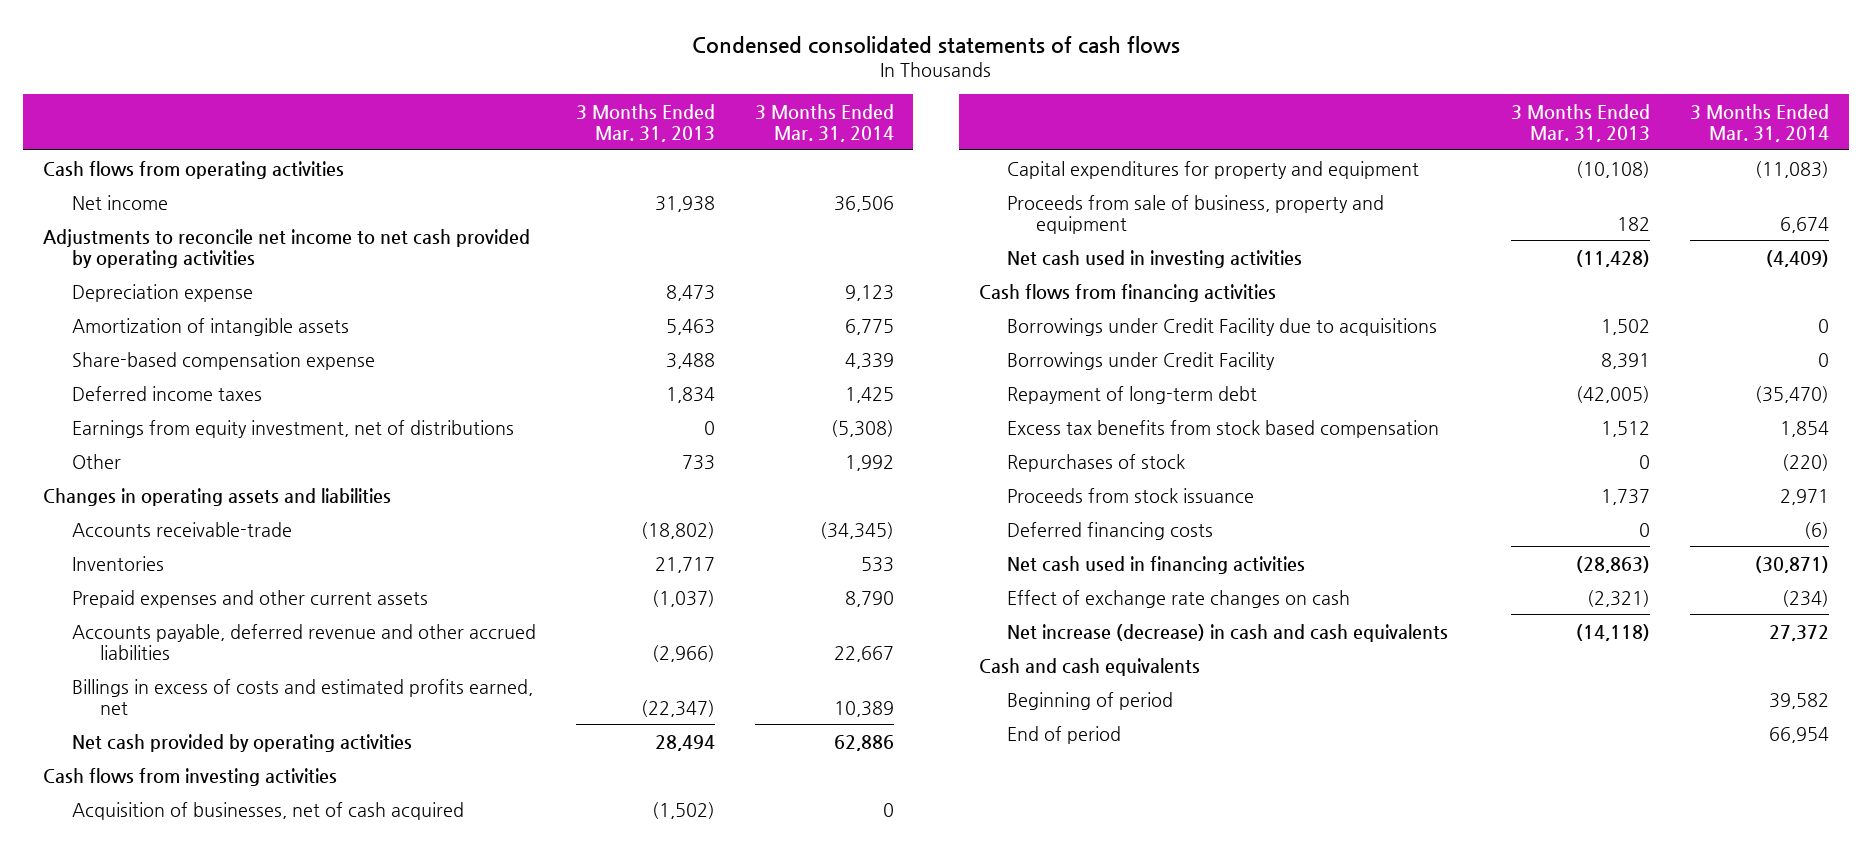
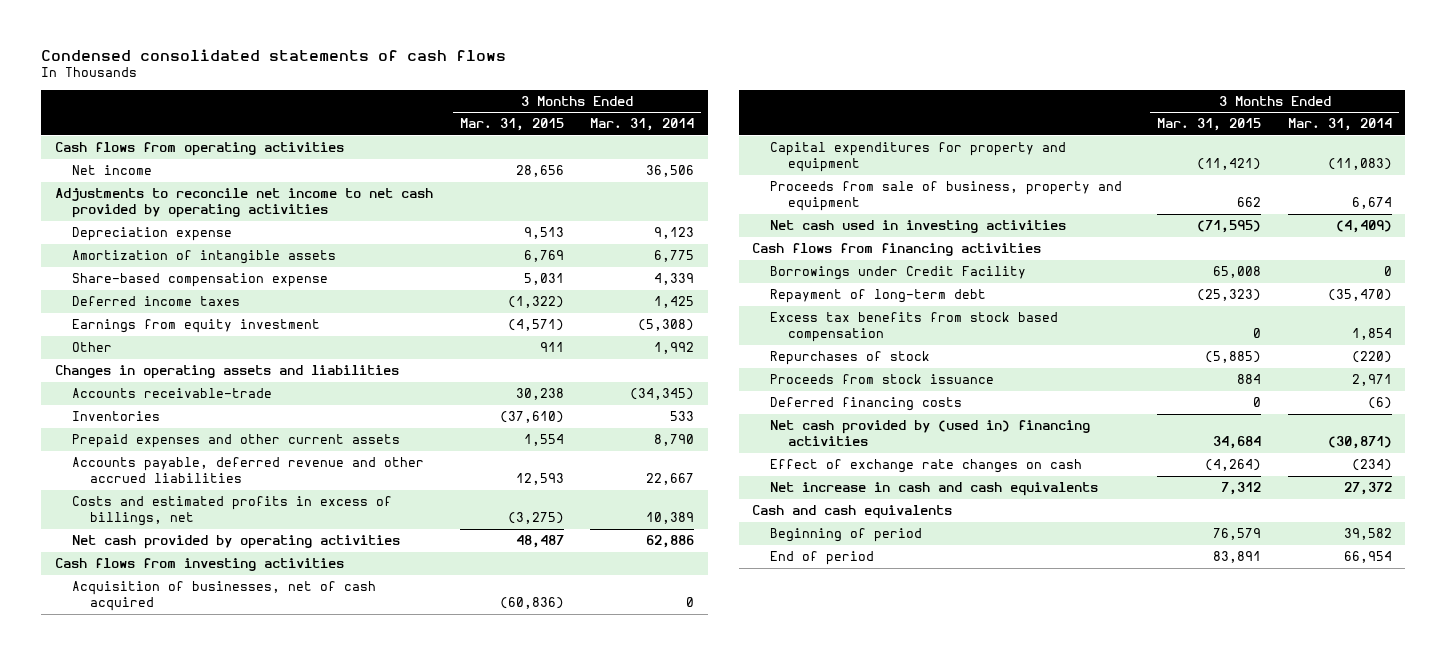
- | 3 Months Ended Mar. 31, 2013 | 3 Months Ended Mar. 31, 2014
+ | 3 Months Ended Mar. 31, 2015 | 3 Months Ended Mar. 31, 2014
- Earnings from equity investment, net of distributions | 0 | (5,308)
+ Earnings from equity investment | (4,571) | (5,308)
- Billings in excess of costs and estimated profits earned, net | (22,347) | 10,389
+ Costs and estimated profits in excess of billings, net | (3,275) | 10,389
- Borrowings under Credit Facility due to acquisitions | 1,502 | 0
- Net cash used in financing activities | (28,863) | (30,871)
+ Net cash provided by (used in) financing activities | 34,684 | (30,871)
- Net increase (decrease) in cash and cash equivalents | (14,118) | 27,372
+ Net increase in cash and cash equivalents | 7,312 | 27,372

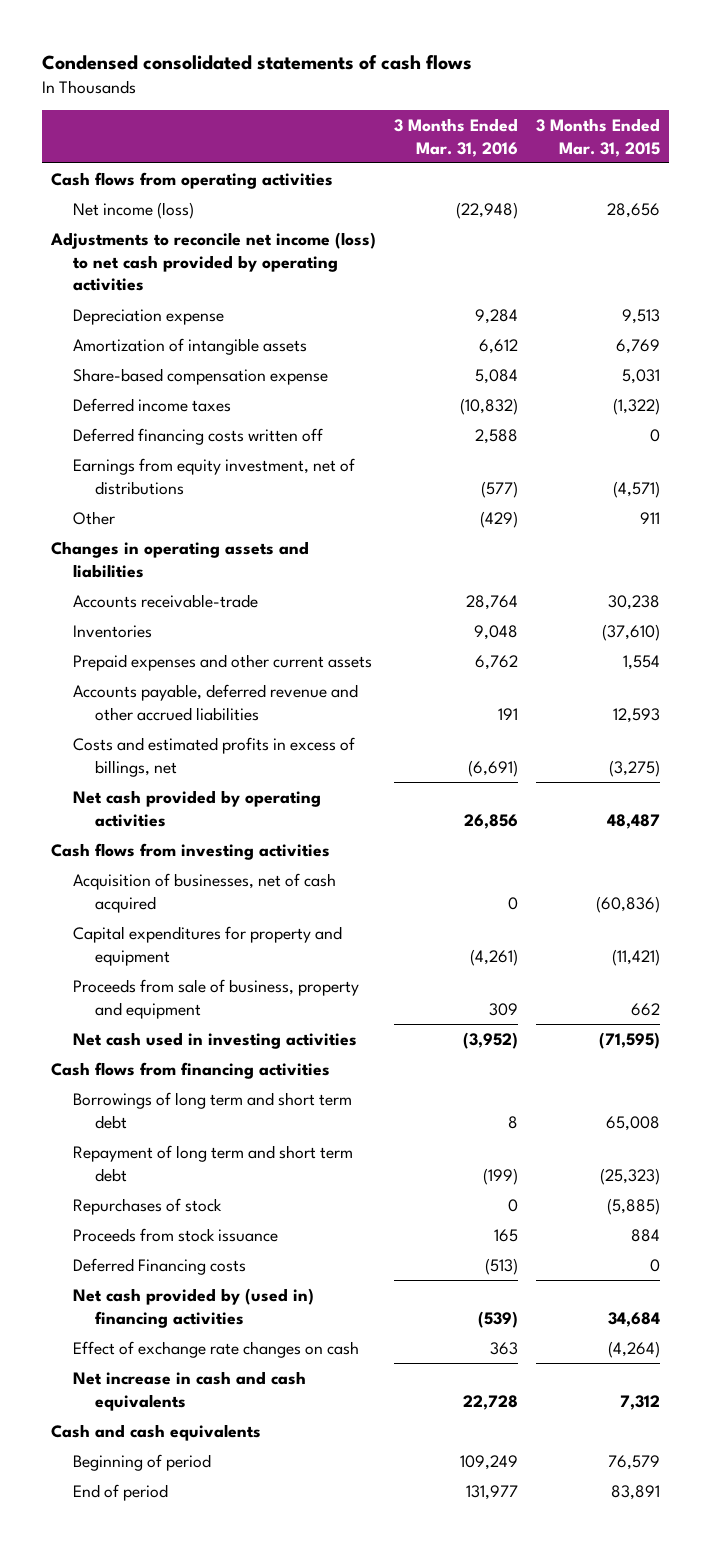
- | 3 Months Ended Mar. 31, 2015 | 3 Months Ended Mar. 31, 2014
+ | 3 Months Ended Mar. 31, 2016 | 3 Months Ended Mar. 31, 2015
- Net income | 28,656 | 36,506
- Adjustments to reconcile net income to net cash provided by operating activities
+ Net income (loss) | (22,948) | 28,656
+ Adjustments to reconcile net income (loss) to net cash provided by operating activities
- Earnings from equity investment | (4,571) | (5,308)
+ Deferred financing costs written off | 2,588 | 0
+ Earnings from equity investment, net of distributions | (577) | (4,571)
- Borrowings under Credit Facility | 65,008 | 0
- Repayment of long-term debt | (25,323) | (35,470)
- Excess tax benefits from stock based compensation | 0 | 1,854
+ Borrowings of long term and short term debt | 8 | 65,008
+ Repayment of long term and short term debt | (199) | (25,323)
- Deferred financing costs | 0 | (6)
+ Deferred Financing costs | (513) | 0

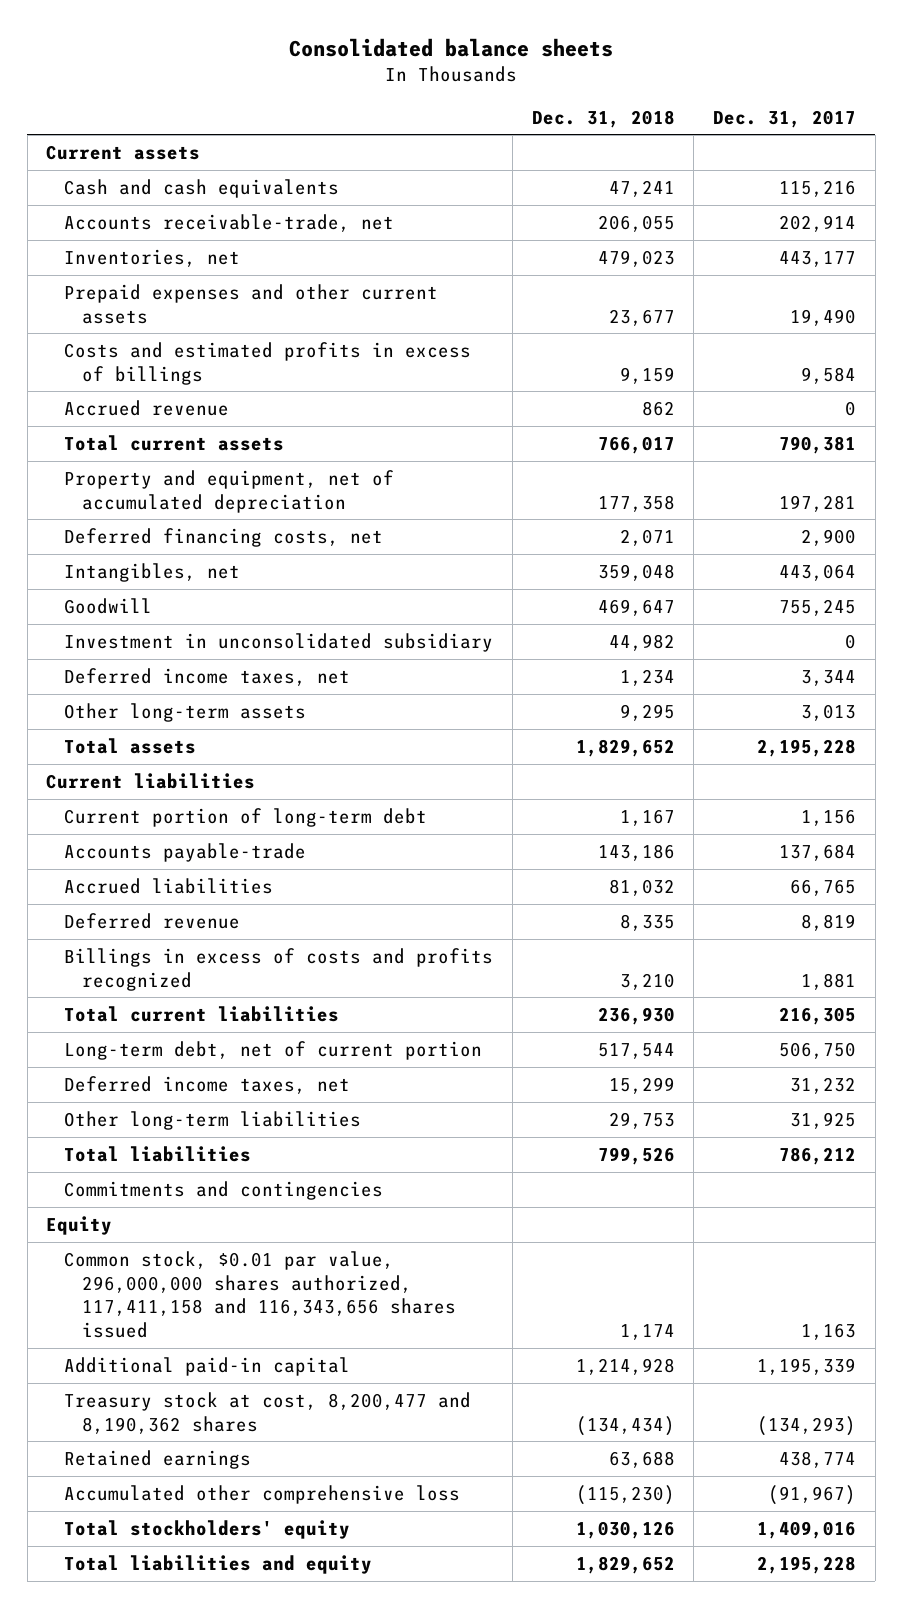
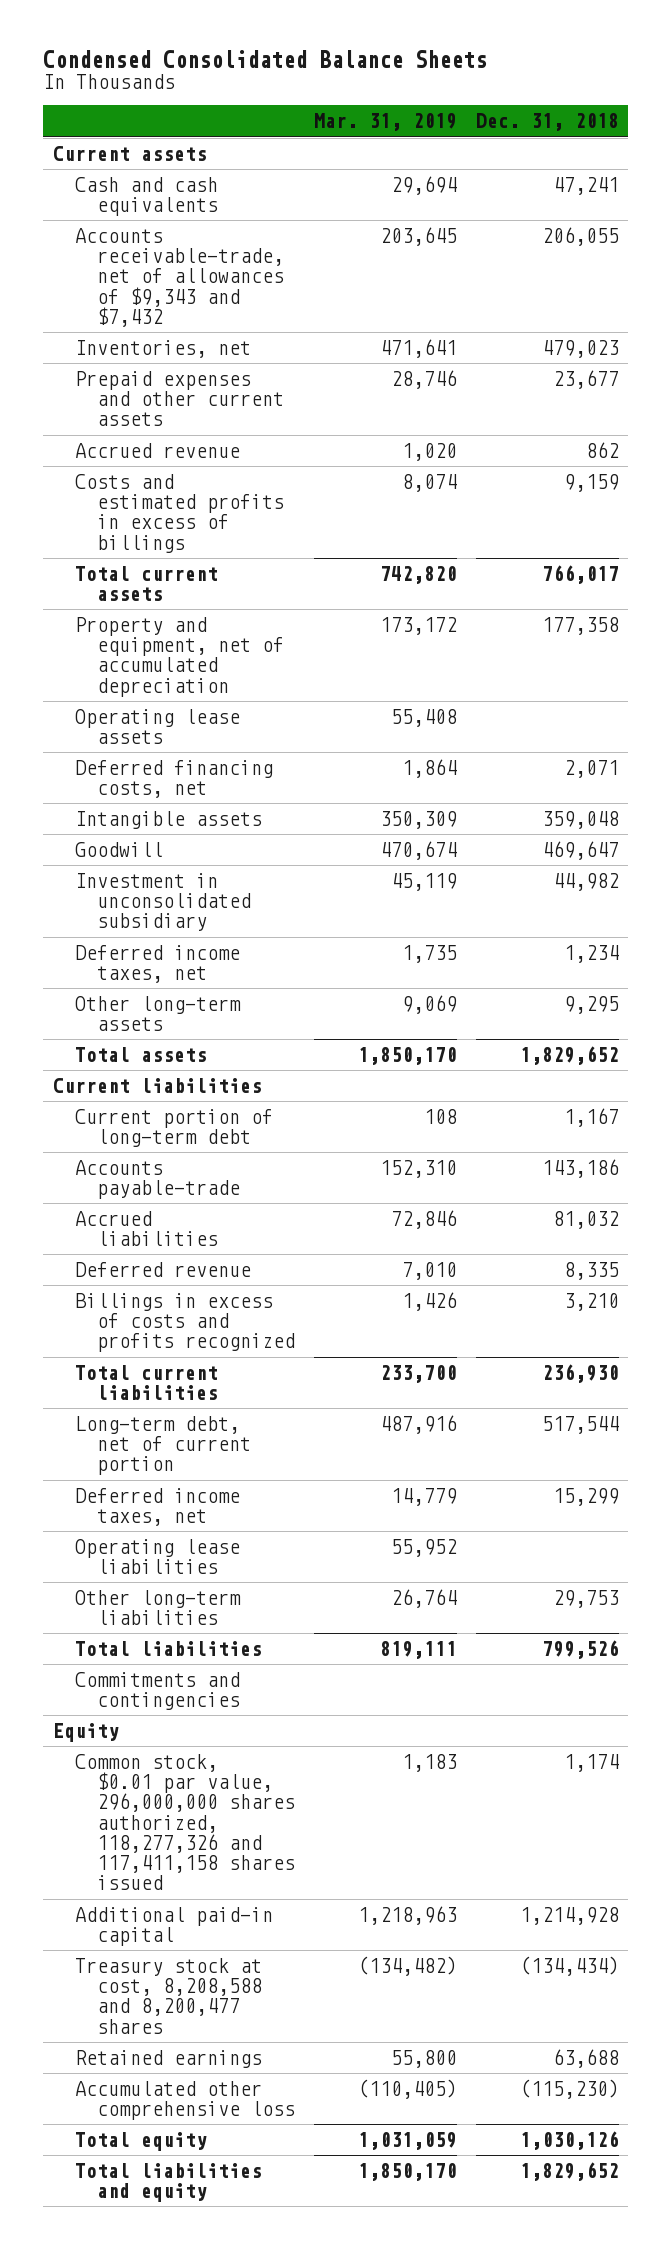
- Consolidated balance sheets
+ Condensed Consolidated Balance Sheets
- | Dec. 31, 2018 | Dec. 31, 2017
+ | Mar. 31, 2019 | Dec. 31, 2018
- Accounts receivable-trade, net | 206,055 | 202,914
+ Accounts receivable-trade, net of allowances of $9,343 and $7,432 | 203,645 | 206,055
moved down: Costs and estimated profits in excess of billings | 8,074 | 9,159
+ Operating lease assets | 55,408 |
- Intangibles, net | 359,048 | 443,064
+ Intangible assets | 350,309 | 359,048
+ Operating lease liabilities | 55,952 |
- Common stock, $0.01 par value, 296,000,000 shares authorized, 117,411,158 and 116,343,656 shares issued | 1,174 | 1,163
+ Common stock, $0.01 par value, 296,000,000 shares authorized, 118,277,326 and 117,411,158 shares issued | 1,183 | 1,174
- Treasury stock at cost, 8,200,477 and 8,190,362 shares | (134,434) | (134,293)
+ Treasury stock at cost, 8,208,588 and 8,200,477 shares | (134,482) | (134,434)
- Total stockholders' equity | 1,030,126 | 1,409,016
+ Total equity | 1,031,059 | 1,030,126

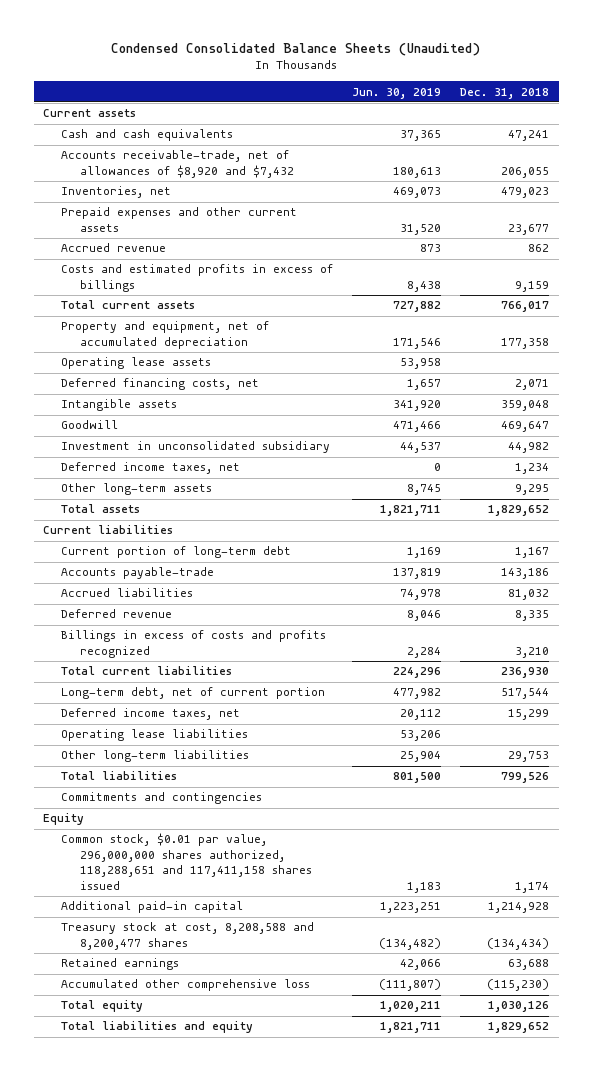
- Condensed Consolidated Balance Sheets
+ Condensed Consolidated Balance Sheets (Unaudited)
- | Mar. 31, 2019 | Dec. 31, 2018
+ | Jun. 30, 2019 | Dec. 31, 2018
- Accounts receivable-trade, net of allowances of $9,343 and $7,432 | 203,645 | 206,055
+ Accounts receivable-trade, net of allowances of $8,920 and $7,432 | 180,613 | 206,055
- Common stock, $0.01 par value, 296,000,000 shares authorized, 118,277,326 and 117,411,158 shares issued | 1,183 | 1,174
+ Common stock, $0.01 par value, 296,000,000 shares authorized, 118,288,651 and 117,411,158 shares issued | 1,183 | 1,174

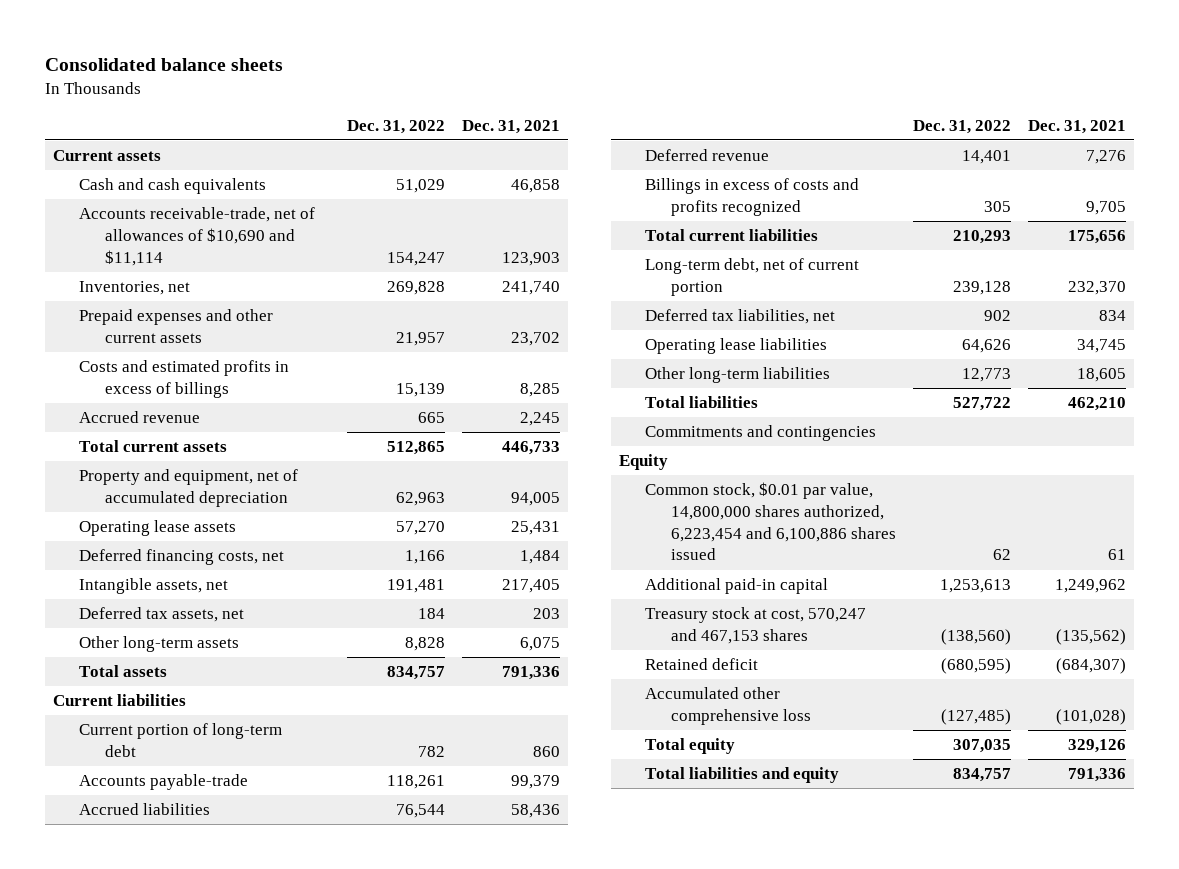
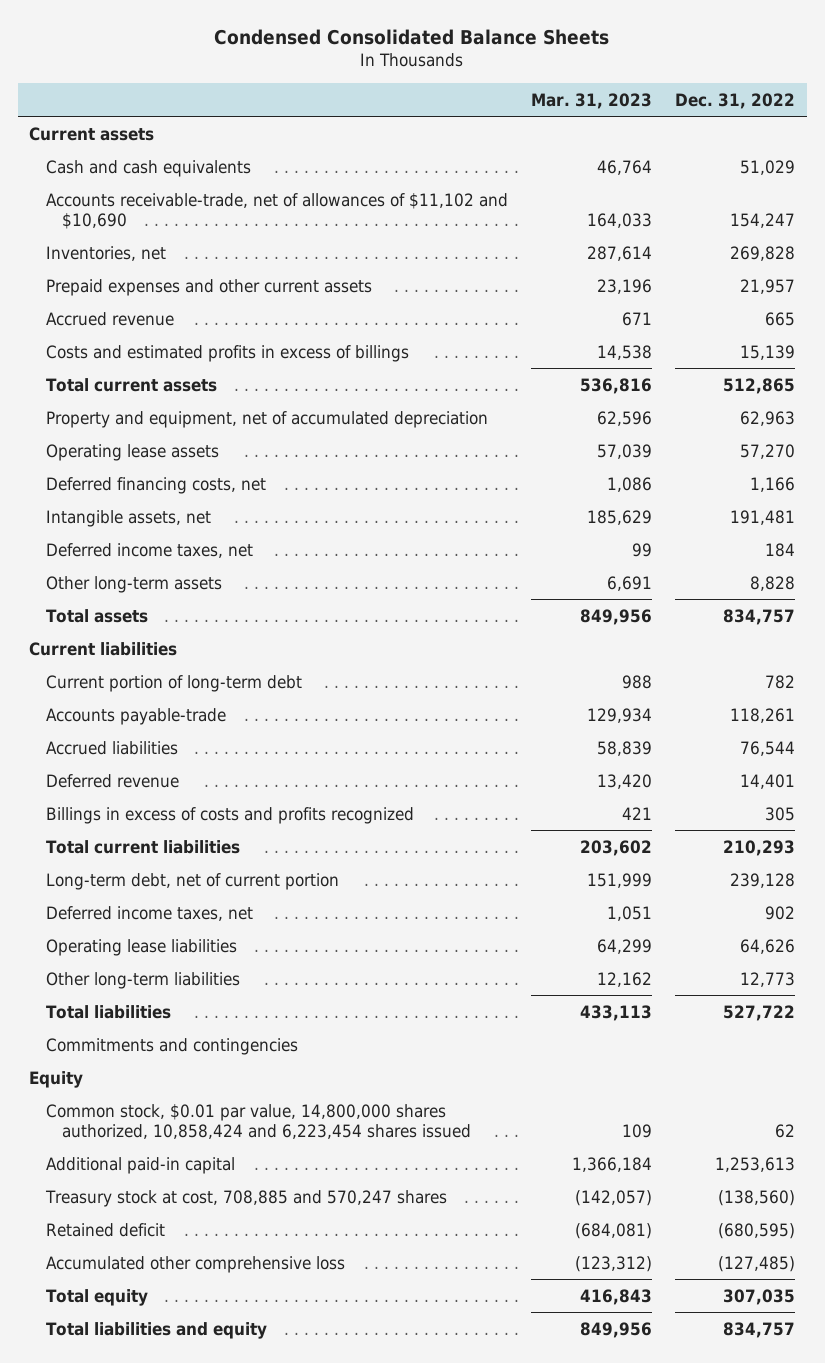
- Consolidated balance sheets
+ Condensed Consolidated Balance Sheets
- | Dec. 31, 2022 | Dec. 31, 2021
+ | Mar. 31, 2023 | Dec. 31, 2022
- Accounts receivable-trade, net of allowances of $10,690 and $11,114 | 154,247 | 123,903
+ Accounts receivable-trade, net of allowances of $11,102 and $10,690 | 164,033 | 154,247
moved down: Costs and estimated profits in excess of billings | 14,538 | 15,139
- Deferred tax assets, net | 184 | 203
+ Deferred income taxes, net | 99 | 184
- Deferred tax liabilities, net | 902 | 834
+ Deferred income taxes, net | 1,051 | 902
- Common stock, $0.01 par value, 14,800,000 shares authorized, 6,223,454 and 6,100,886 shares issued | 62 | 61
+ Common stock, $0.01 par value, 14,800,000 shares authorized, 10,858,424 and 6,223,454 shares issued | 109 | 62
- Treasury stock at cost, 570,247 and 467,153 shares | (138,560) | (135,562)
+ Treasury stock at cost, 708,885 and 570,247 shares | (142,057) | (138,560)

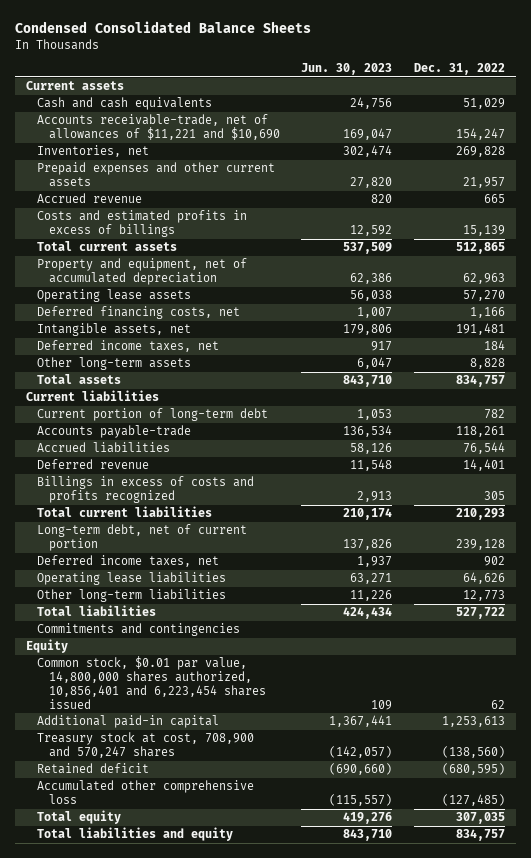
- | Mar. 31, 2023 | Dec. 31, 2022
+ | Jun. 30, 2023 | Dec. 31, 2022
- Accounts receivable-trade, net of allowances of $11,102 and $10,690 | 164,033 | 154,247
+ Accounts receivable-trade, net of allowances of $11,221 and $10,690 | 169,047 | 154,247
- Common stock, $0.01 par value, 14,800,000 shares authorized, 10,858,424 and 6,223,454 shares issued | 109 | 62
+ Common stock, $0.01 par value, 14,800,000 shares authorized, 10,856,401 and 6,223,454 shares issued | 109 | 62
- Treasury stock at cost, 708,885 and 570,247 shares | (142,057) | (138,560)
+ Treasury stock at cost, 708,900 and 570,247 shares | (142,057) | (138,560)

